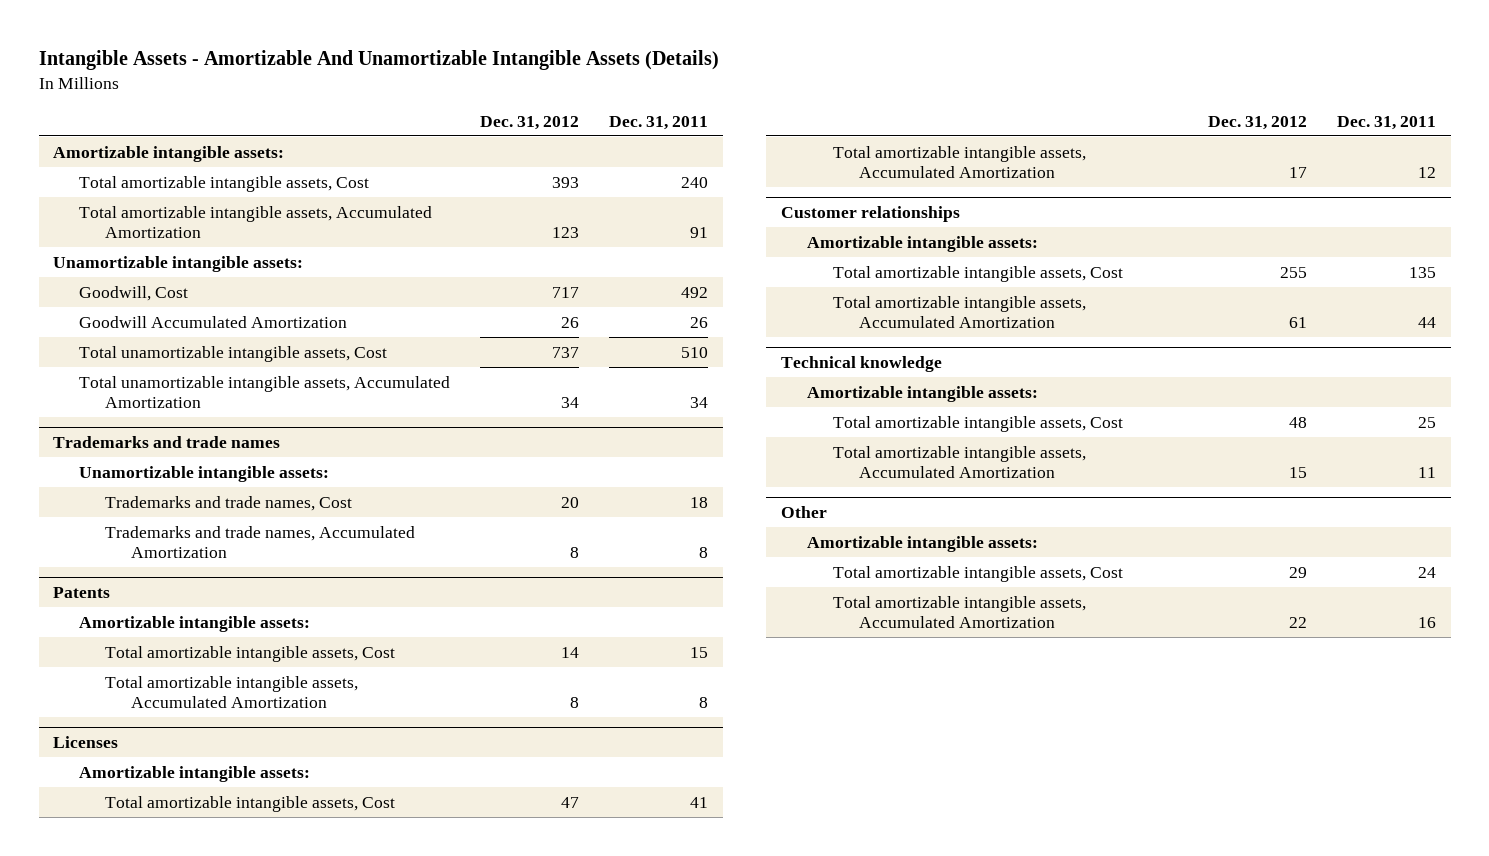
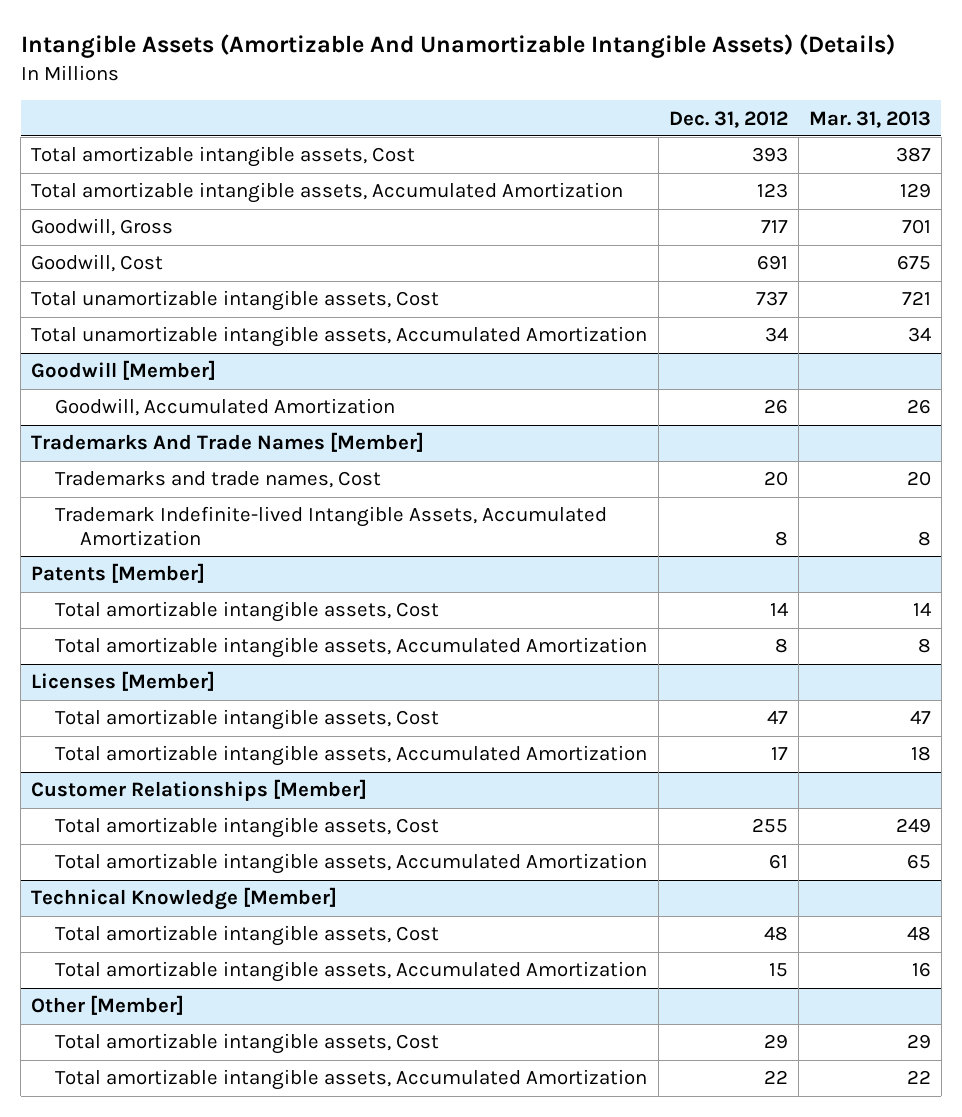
- Intangible Assets - Amortizable And Unamortizable Intangible Assets (Details)
+ Intangible Assets (Amortizable And Unamortizable Intangible Assets) (Details)
- | Dec. 31, 2012 | Dec. 31, 2011
+ | Dec. 31, 2012 | Mar. 31, 2013
- Amortizable intangible assets:
- Unamortizable intangible assets:
- Goodwill, Cost | 717 | 492
- Goodwill Accumulated Amortization | 26 | 26
+ Goodwill, Gross | 717 | 701
+ Goodwill, Cost | 691 | 675
- Trademarks and trade names
- Unamortizable intangible assets:
+ Goodwill [Member]
+ Goodwill, Accumulated Amortization | 26 | 26
+ Trademarks And Trade Names [Member]
- Trademarks and trade names, Accumulated Amortization | 8 | 8
- Patents
- Amortizable intangible assets:
+ Trademark Indefinite-lived Intangible Assets, Accumulated Amortization | 8 | 8
+ Patents [Member]
- Licenses
- Amortizable intangible assets:
+ Licenses [Member]
- Customer relationships
- Amortizable intangible assets:
+ Customer Relationships [Member]
- Technical knowledge
- Amortizable intangible assets:
+ Technical Knowledge [Member]
- Other
- Amortizable intangible assets:
+ Other [Member]

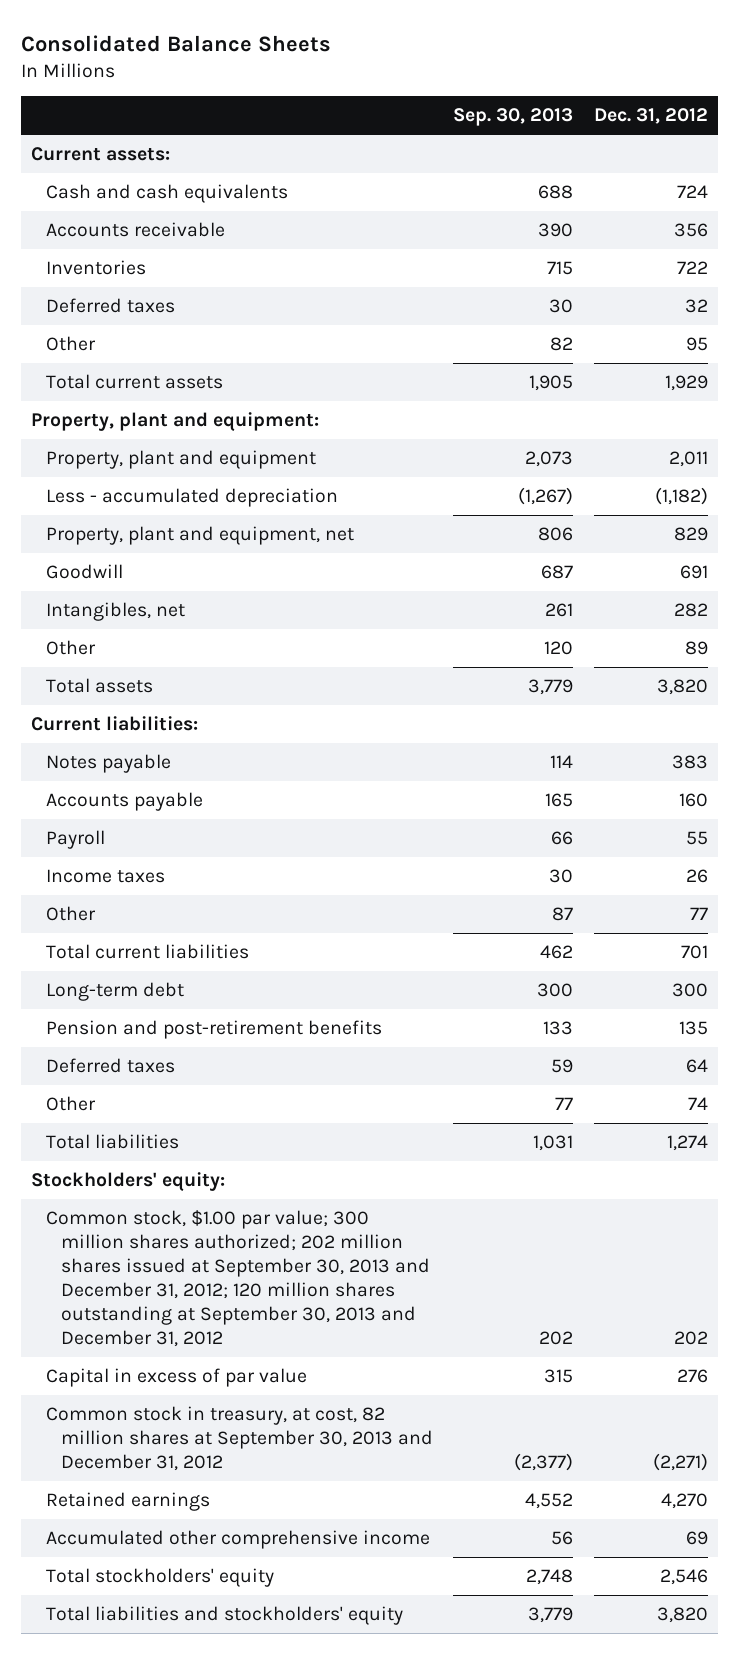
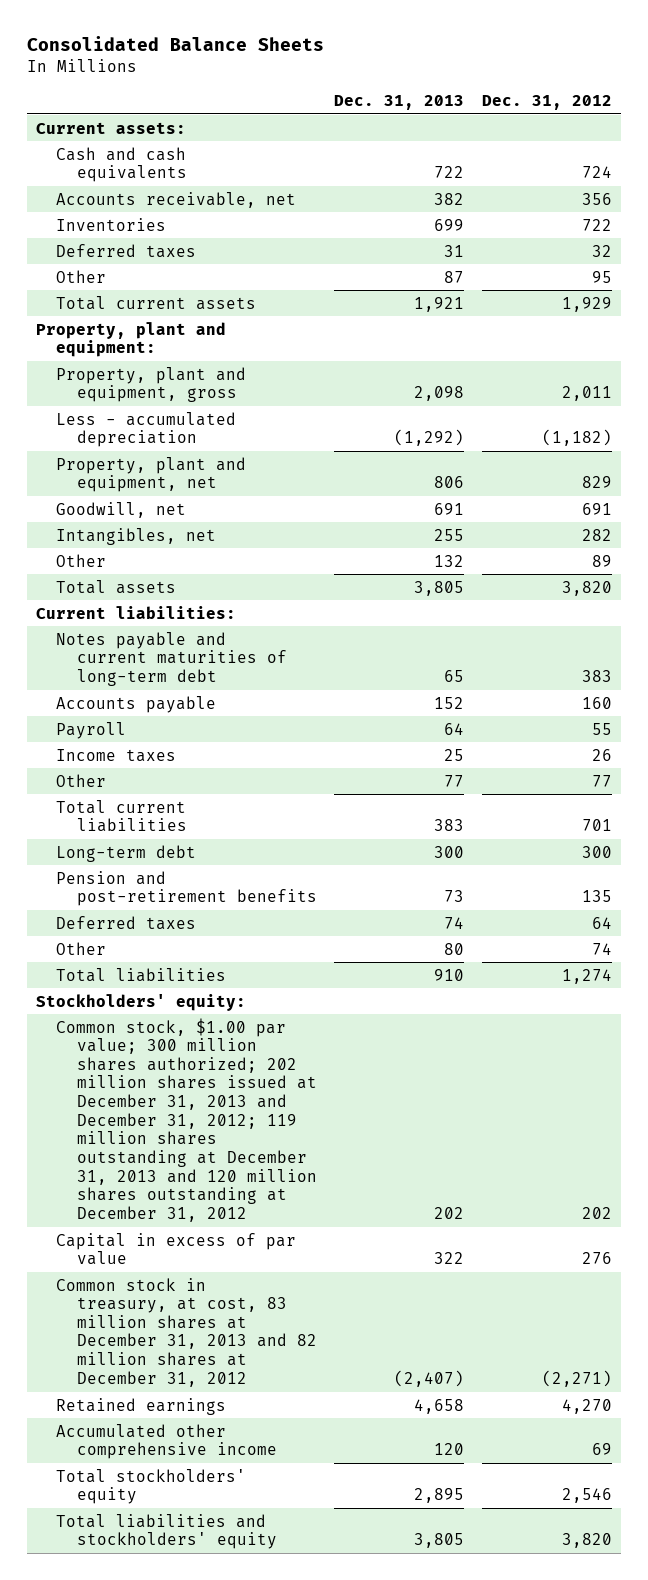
- | Sep. 30, 2013 | Dec. 31, 2012
+ | Dec. 31, 2013 | Dec. 31, 2012
- Accounts receivable | 390 | 356
+ Accounts receivable, net | 382 | 356
- Property, plant and equipment | 2,073 | 2,011
+ Property, plant and equipment, gross | 2,098 | 2,011
- Goodwill | 687 | 691
+ Goodwill, net | 691 | 691
- Notes payable | 114 | 383
+ Notes payable and current maturities of long-term debt | 65 | 383
- Common stock, $1.00 par value; 300 million shares authorized; 202 million shares issued at September 30, 2013 and December 31, 2012; 120 million shares outstanding at September 30, 2013 and December 31, 2012 | 202 | 202
+ Common stock, $1.00 par value; 300 million shares authorized; 202 million shares issued at December 31, 2013 and December 31, 2012; 119 million shares outstanding at December 31, 2013 and 120 million shares outstanding at December 31, 2012 | 202 | 202
- Common stock in treasury, at cost, 82 million shares at September 30, 2013 and December 31, 2012 | (2,377) | (2,271)
+ Common stock in treasury, at cost, 83 million shares at December 31, 2013 and 82 million shares at December 31, 2012 | (2,407) | (2,271)

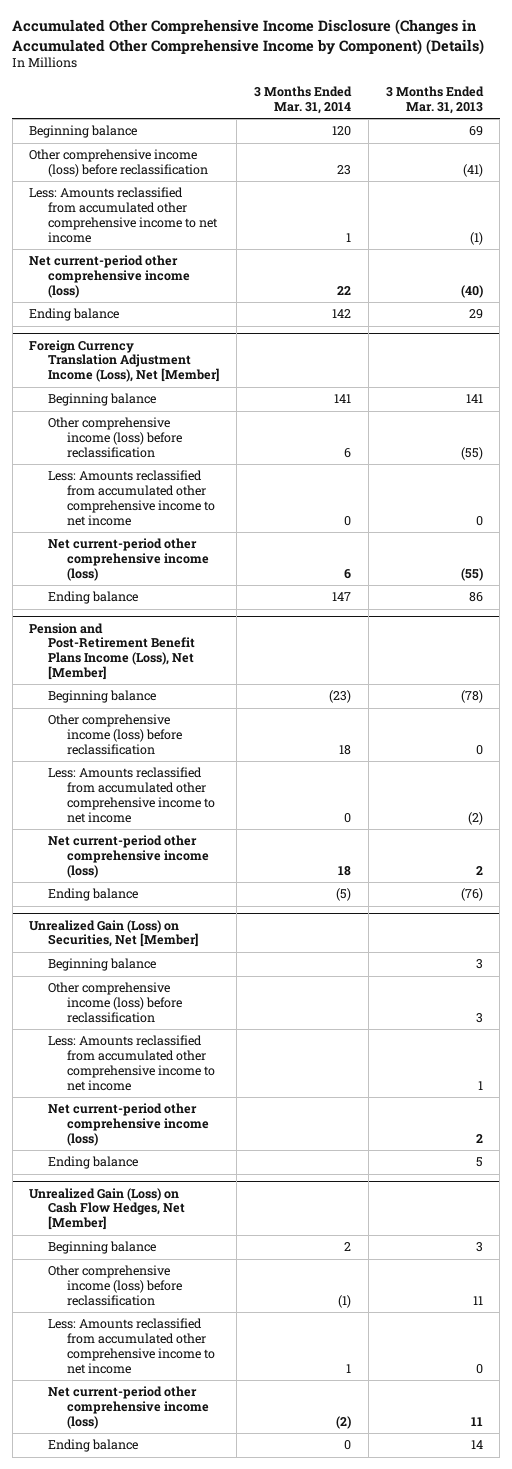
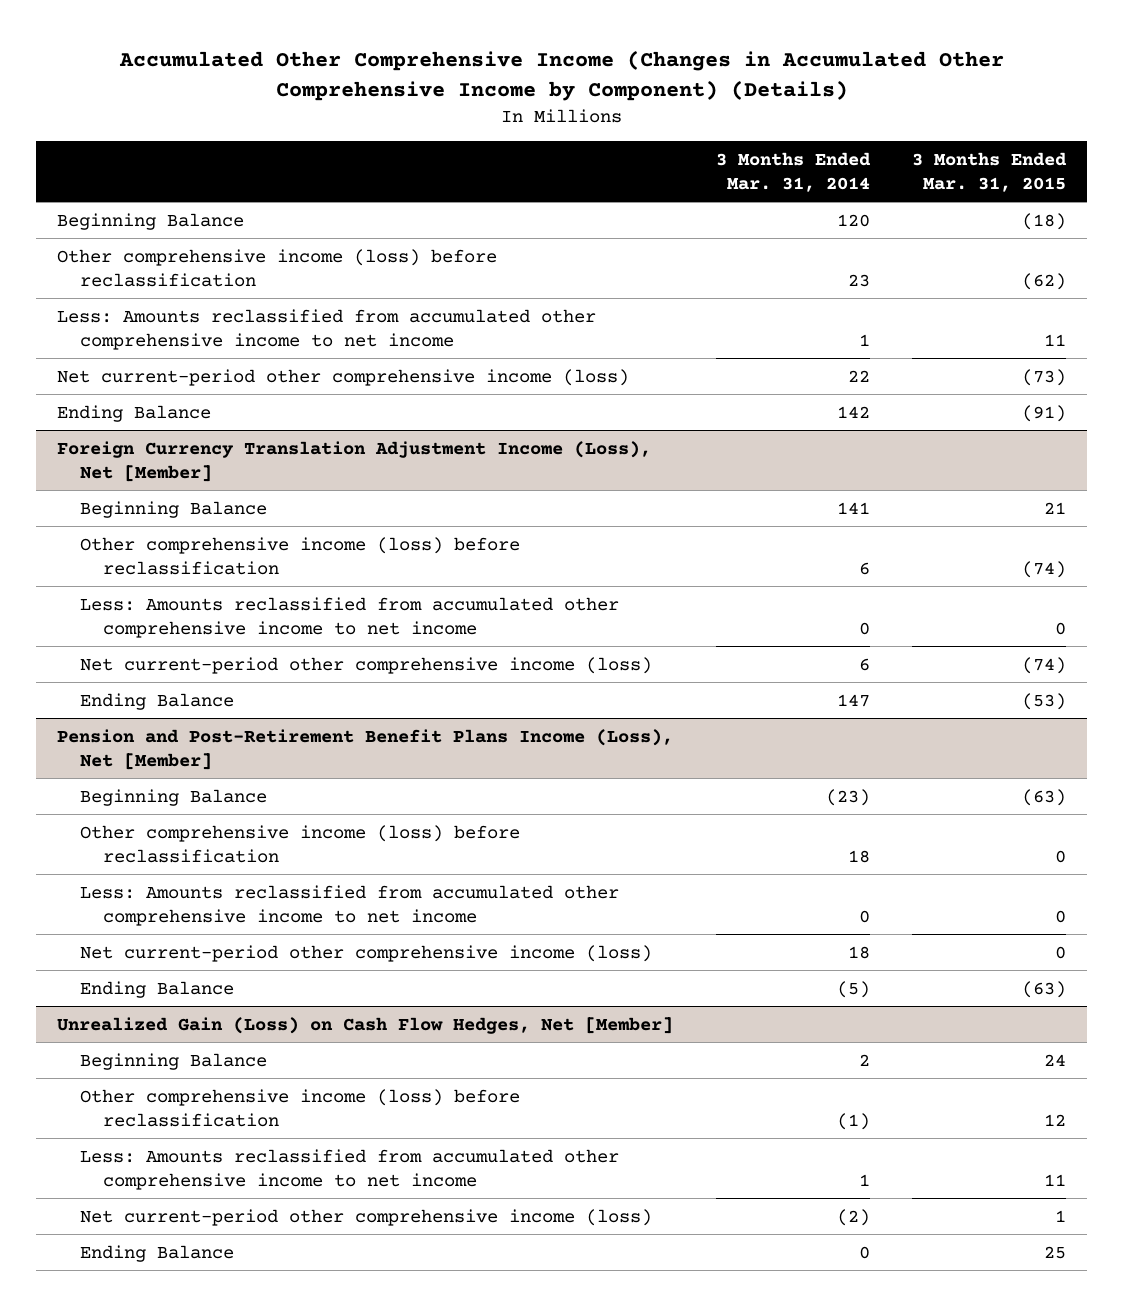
- Accumulated Other Comprehensive Income Disclosure (Changes in Accumulated Other Comprehensive Income by Component) (Details)
+ Accumulated Other Comprehensive Income (Changes in Accumulated Other Comprehensive Income by Component) (Details)
- | 3 Months Ended Mar. 31, 2014 | 3 Months Ended Mar. 31, 2013
+ | 3 Months Ended Mar. 31, 2014 | 3 Months Ended Mar. 31, 2015
- Beginning balance | 120 | 69
+ Beginning Balance | 120 | (18)
- Ending balance | 142 | 29
+ Ending Balance | 142 | (91)
@ Foreign Currency Translation Adjustment Income (Loss), Net [Member]
- Beginning balance | 141 | 141
+ Beginning Balance | 141 | 21
- Ending balance | 147 | 86
+ Ending Balance | 147 | (53)
@ Pension and Post-Retirement Benefit Plans Income (Loss), Net [Member]
- Beginning balance | (23) | (78)
+ Beginning Balance | (23) | (63)
- Ending balance | (5) | (76)
- Unrealized Gain (Loss) on Securities, Net [Member]
- Beginning balance | | 3
- Other comprehensive income (loss) before reclassification | | 3
- Less: Amounts reclassified from accumulated other comprehensive income to net income | | 1
- Net current-period other comprehensive income (loss) | | 2
- Ending balance | | 5
@ Pension and Post-Retirement Benefit Plans Income (Loss), Net [Member]
+ Ending Balance | (5) | (63)
@ Unrealized Gain (Loss) on Cash Flow Hedges, Net [Member]
- Beginning balance | 2 | 3
+ Beginning Balance | 2 | 24
- Ending balance | 0 | 14
+ Ending Balance | 0 | 25

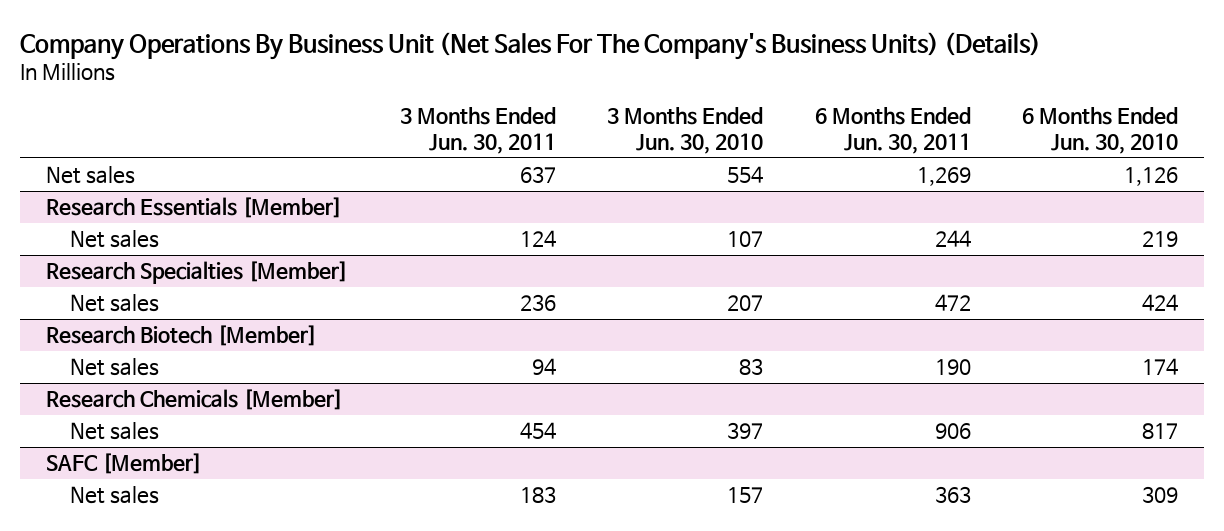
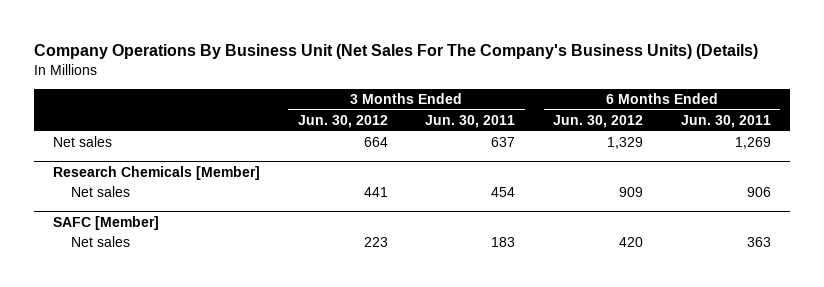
- | 3 Months Ended Jun. 30, 2011 | 3 Months Ended Jun. 30, 2010 | 6 Months Ended Jun. 30, 2011 | 6 Months Ended Jun. 30, 2010
+ | 3 Months Ended Jun. 30, 2012 | 3 Months Ended Jun. 30, 2011 | 6 Months Ended Jun. 30, 2012 | 6 Months Ended Jun. 30, 2011
- Research Essentials [Member]
- Net sales | 124 | 107 | 244 | 219
- Research Specialties [Member]
- Net sales | 236 | 207 | 472 | 424
- Research Biotech [Member]
- Net sales | 94 | 83 | 190 | 174

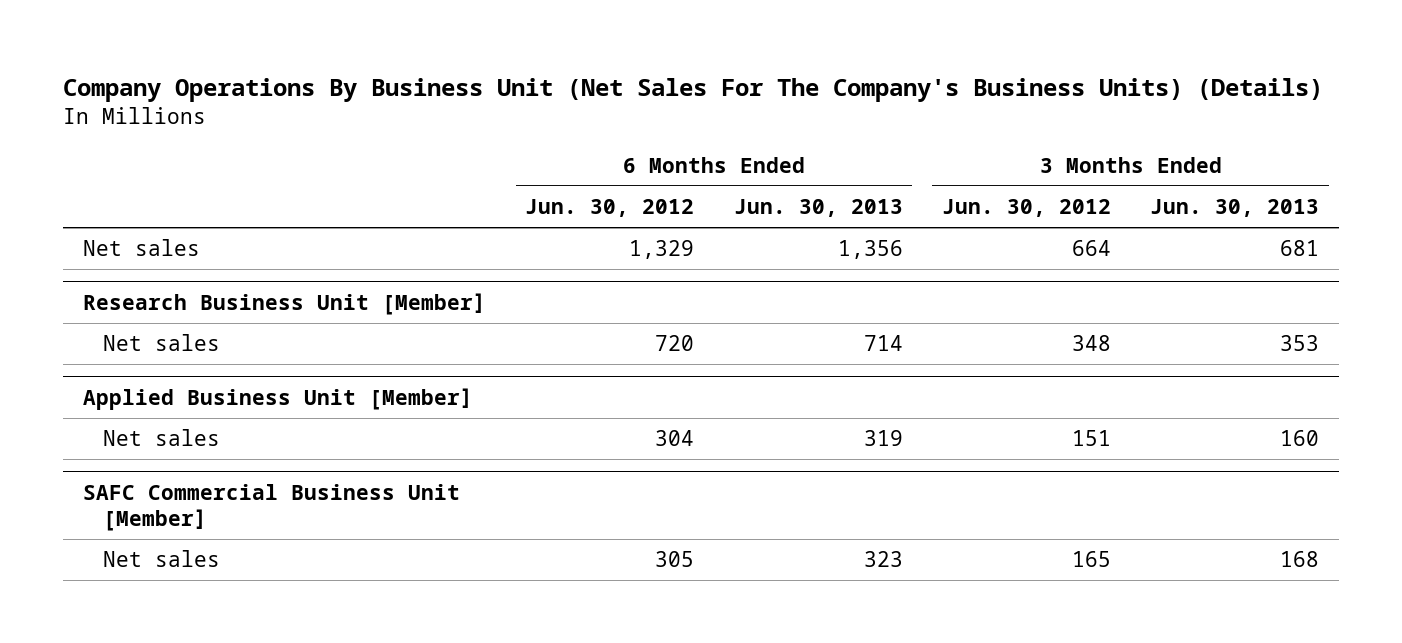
- | 3 Months Ended Jun. 30, 2012 | 3 Months Ended Jun. 30, 2011 | 6 Months Ended Jun. 30, 2012 | 6 Months Ended Jun. 30, 2011
+ | 6 Months Ended Jun. 30, 2012 | 6 Months Ended Jun. 30, 2013 | 3 Months Ended Jun. 30, 2012 | 3 Months Ended Jun. 30, 2013
- Research Chemicals [Member]
- Net sales | 441 | 454 | 909 | 906
- SAFC [Member]
- Net sales | 223 | 183 | 420 | 363
+ Research Business Unit [Member]
+ Net sales | 720 | 714 | 348 | 353
+ Applied Business Unit [Member]
+ Net sales | 304 | 319 | 151 | 160
+ SAFC Commercial Business Unit [Member]
+ Net sales | 305 | 323 | 165 | 168

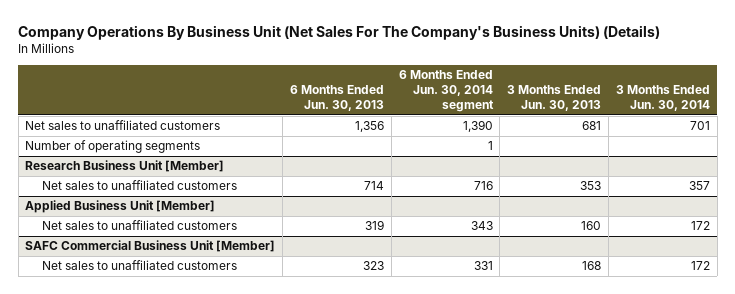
- | 6 Months Ended Jun. 30, 2012 | 6 Months Ended Jun. 30, 2013 | 3 Months Ended Jun. 30, 2012 | 3 Months Ended Jun. 30, 2013
+ | 6 Months Ended Jun. 30, 2013 | 6 Months Ended Jun. 30, 2014 segment | 3 Months Ended Jun. 30, 2013 | 3 Months Ended Jun. 30, 2014
- Net sales | 1,329 | 1,356 | 664 | 681
+ Net sales to unaffiliated customers | 1,356 | 1,390 | 681 | 701
+ Number of operating segments | | 1 | |
@ Research Business Unit [Member]
- Net sales | 720 | 714 | 348 | 353
+ Net sales to unaffiliated customers | 714 | 716 | 353 | 357
@ Applied Business Unit [Member]
- Net sales | 304 | 319 | 151 | 160
+ Net sales to unaffiliated customers | 319 | 343 | 160 | 172
@ SAFC Commercial Business Unit [Member]
- Net sales | 305 | 323 | 165 | 168
+ Net sales to unaffiliated customers | 323 | 331 | 168 | 172

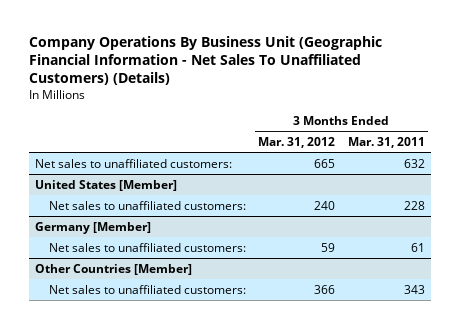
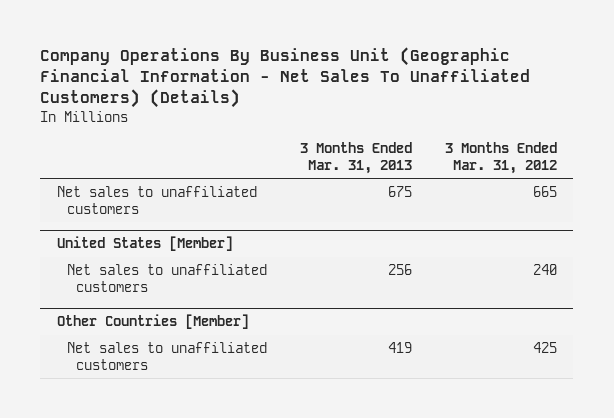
- | 3 Months Ended Mar. 31, 2012 | 3 Months Ended Mar. 31, 2011
+ | 3 Months Ended Mar. 31, 2013 | 3 Months Ended Mar. 31, 2012
- Net sales to unaffiliated customers: | 665 | 632
+ Net sales to unaffiliated customers | 675 | 665
@ United States [Member]
- Net sales to unaffiliated customers: | 240 | 228
- Germany [Member]
- Net sales to unaffiliated customers: | 59 | 61
@ United States [Member]
+ Net sales to unaffiliated customers | 256 | 240
@ Other Countries [Member]
- Net sales to unaffiliated customers: | 366 | 343
+ Net sales to unaffiliated customers | 419 | 425

